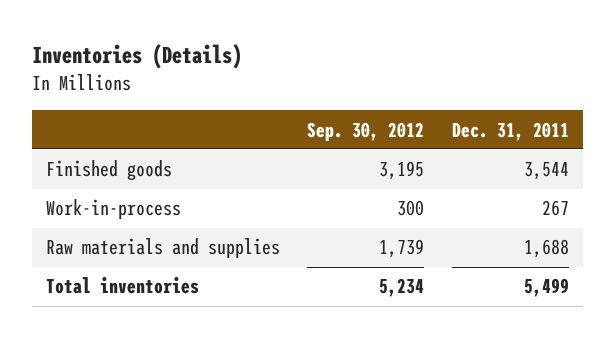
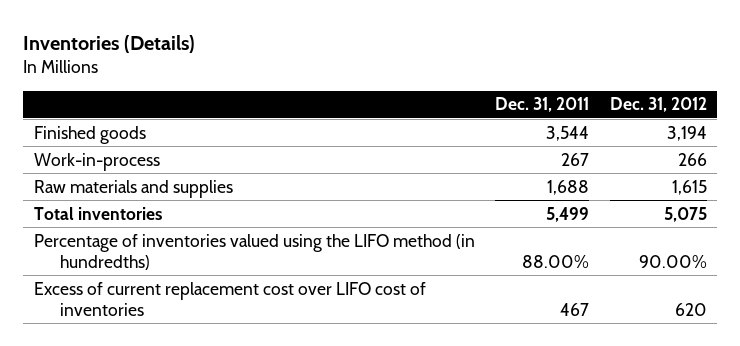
- | Sep. 30, 2012 | Dec. 31, 2011
+ | Dec. 31, 2011 | Dec. 31, 2012
+ Percentage of inventories valued using the LIFO method (in hundredths) | 88.00% | 90.00%
+ Excess of current replacement cost over LIFO cost of inventories | 467 | 620

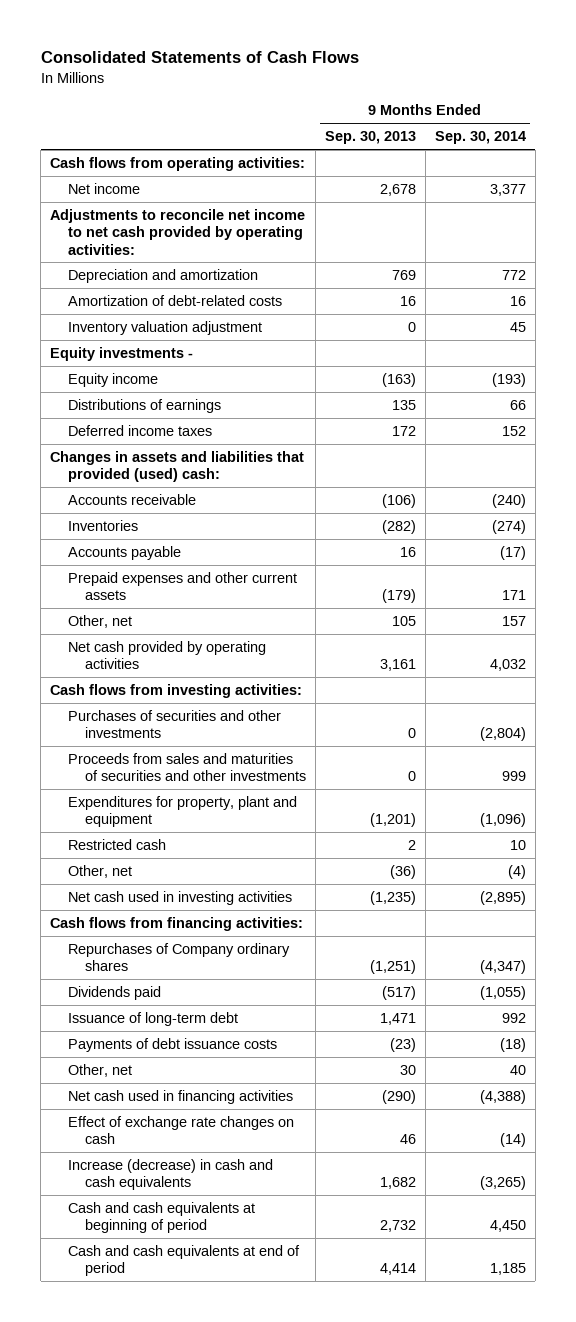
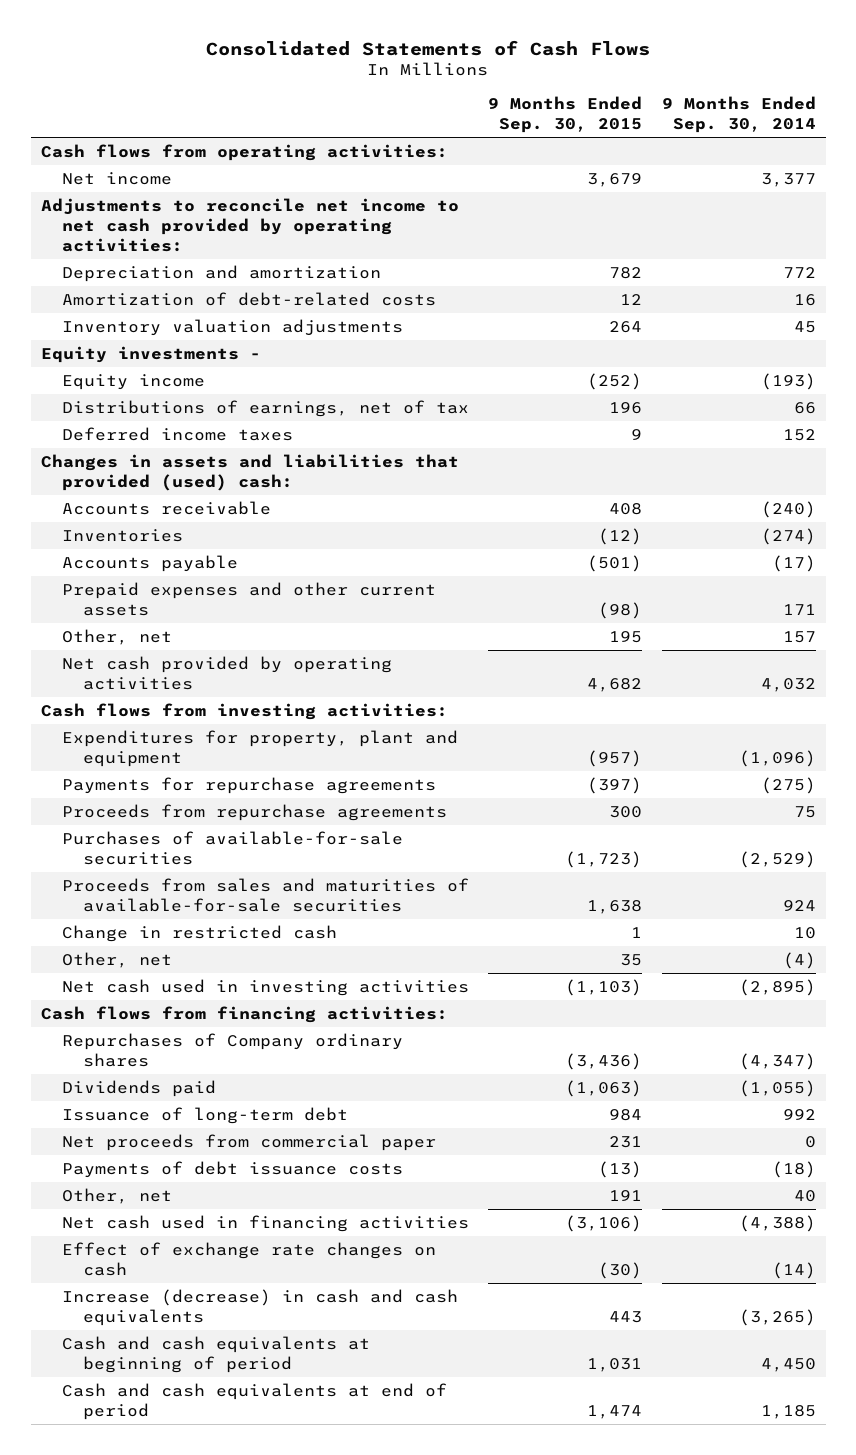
- | 9 Months Ended Sep. 30, 2013 | 9 Months Ended Sep. 30, 2014
+ | 9 Months Ended Sep. 30, 2015 | 9 Months Ended Sep. 30, 2014
- Inventory valuation adjustment | 0 | 45
+ Inventory valuation adjustments | 264 | 45
- Distributions of earnings | 135 | 66
+ Distributions of earnings, net of tax | 196 | 66
- Purchases of securities and other investments | 0 | (2,804)
- Proceeds from sales and maturities of securities and other investments | 0 | 999
- Restricted cash | 2 | 10
+ Payments for repurchase agreements | (397) | (275)
+ Proceeds from repurchase agreements | 300 | 75
+ Purchases of available-for-sale securities | (1,723) | (2,529)
+ Proceeds from sales and maturities of available-for-sale securities | 1,638 | 924
+ Change in restricted cash | 1 | 10
+ Net proceeds from commercial paper | 231 | 0

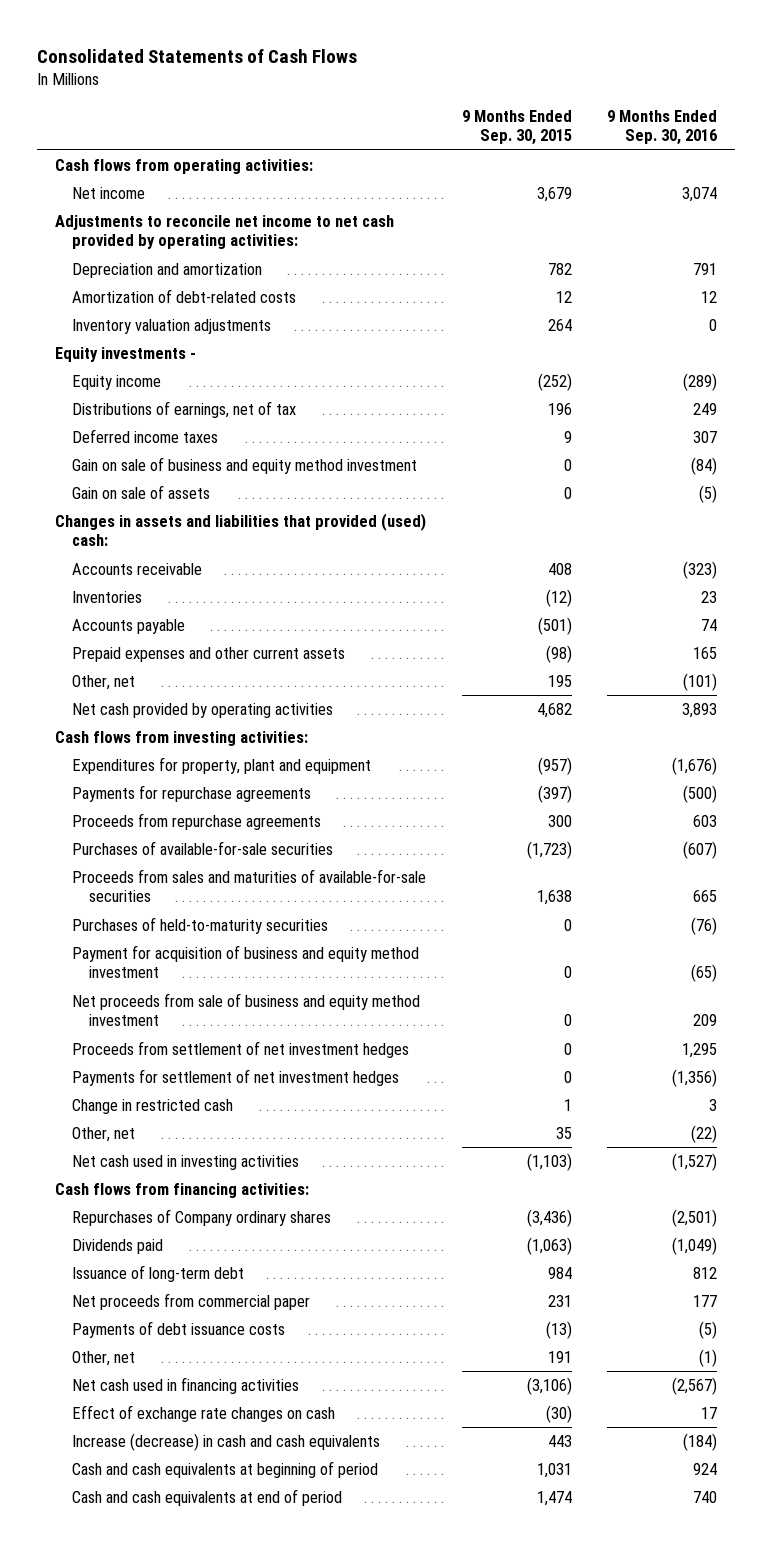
- | 9 Months Ended Sep. 30, 2015 | 9 Months Ended Sep. 30, 2014
+ | 9 Months Ended Sep. 30, 2015 | 9 Months Ended Sep. 30, 2016
+ Gain on sale of business and equity method investment | 0 | (84)
+ Gain on sale of assets | 0 | (5)
+ Purchases of held-to-maturity securities | 0 | (76)
+ Payment for acquisition of business and equity method investment | 0 | (65)
+ Net proceeds from sale of business and equity method investment | 0 | 209
+ Proceeds from settlement of net investment hedges | 0 | 1,295
+ Payments for settlement of net investment hedges | 0 | (1,356)

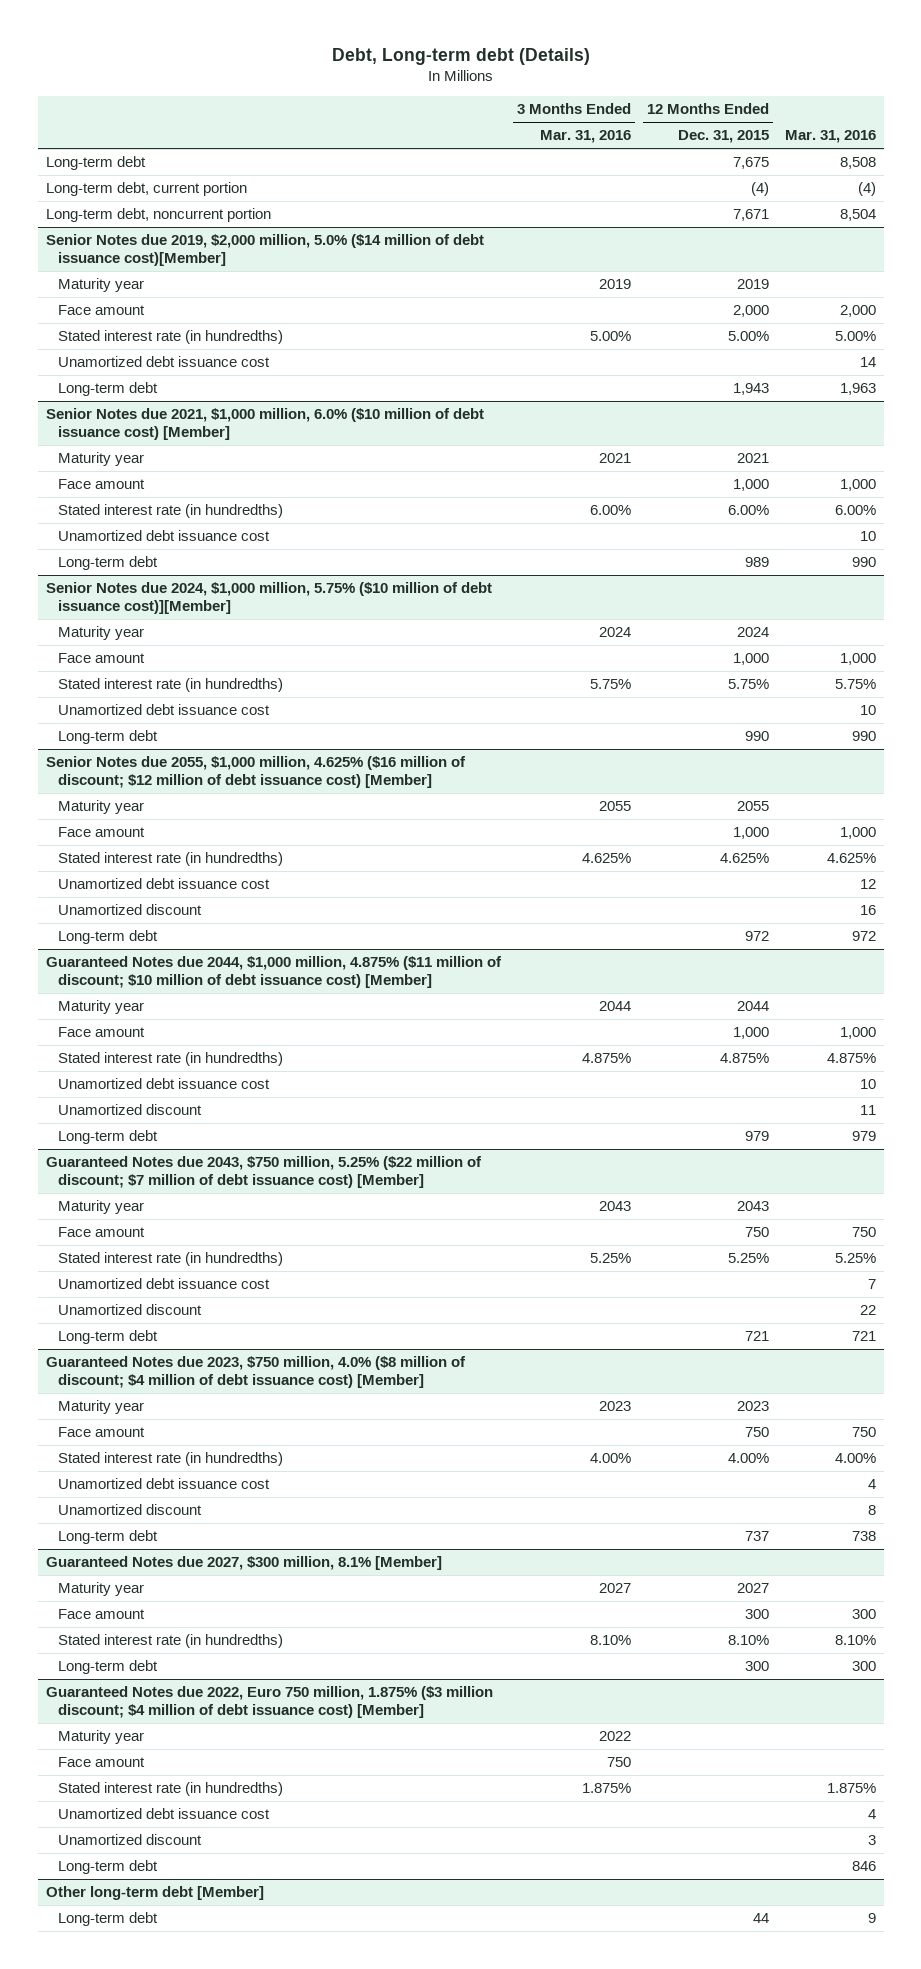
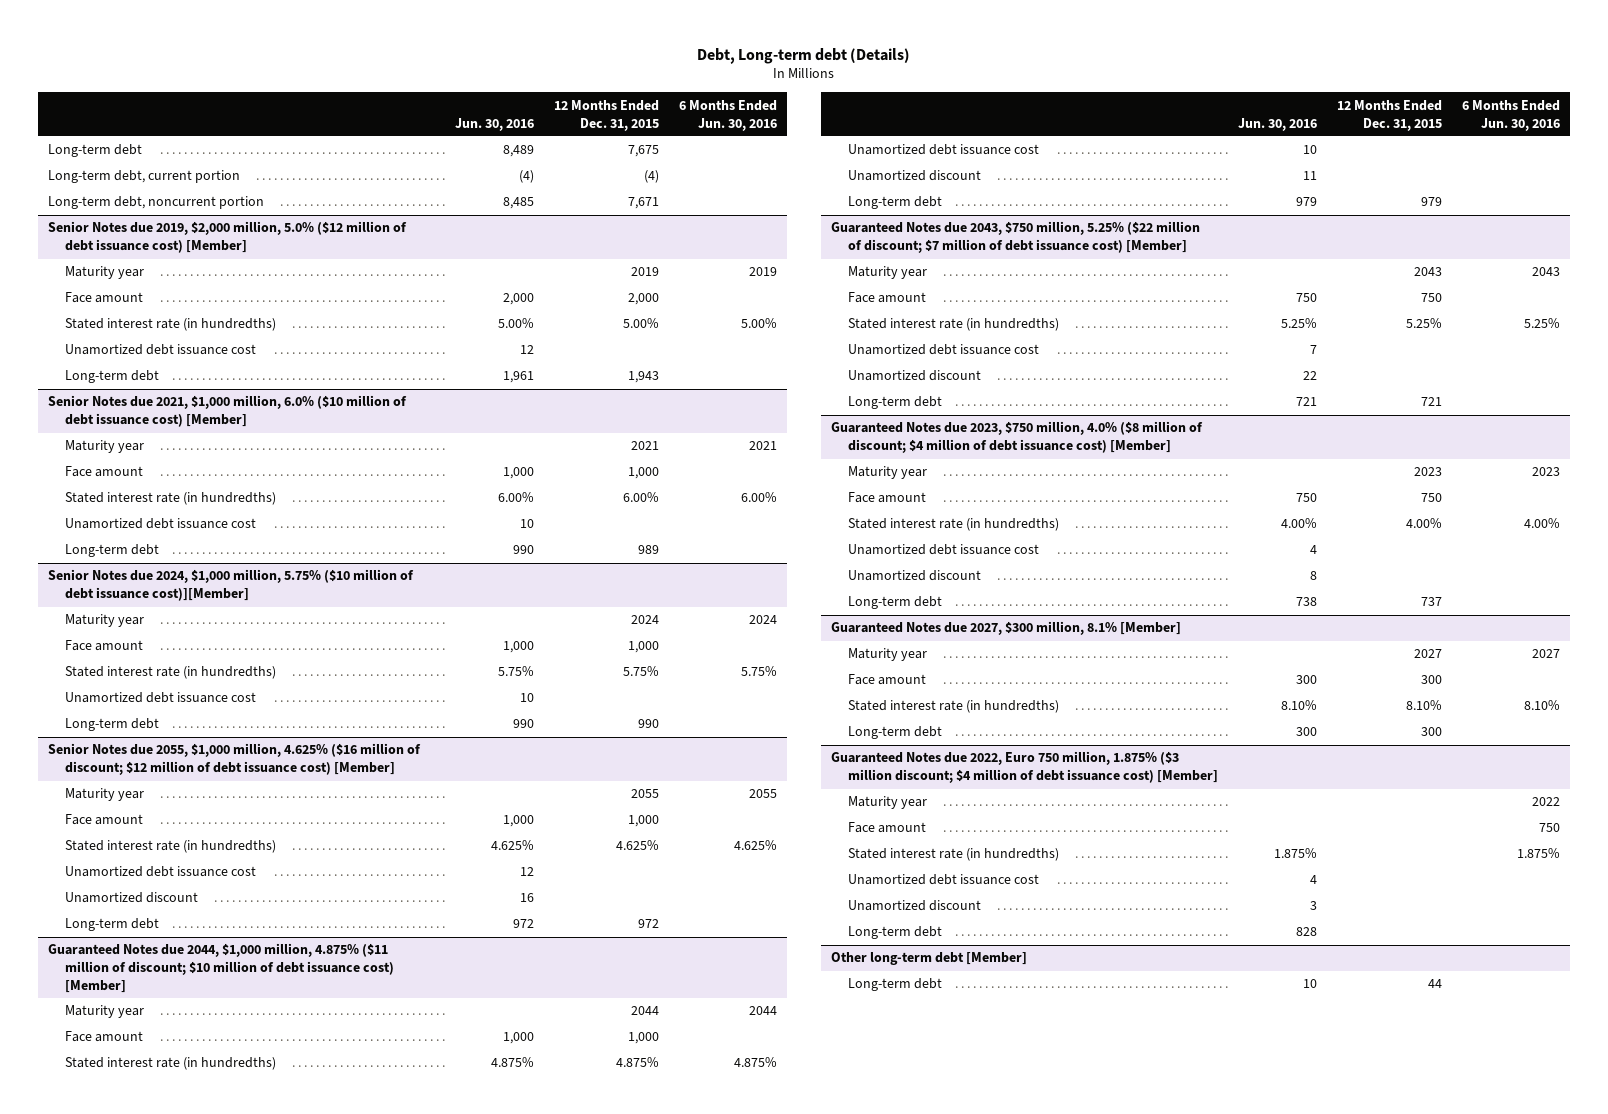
- | 3 Months Ended Mar. 31, 2016 | 12 Months Ended Dec. 31, 2015 | Mar. 31, 2016
+ | Jun. 30, 2016 | 12 Months Ended Dec. 31, 2015 | 6 Months Ended Jun. 30, 2016
- Senior Notes due 2019, $2,000 million, 5.0% ($14 million of debt issuance cost)[Member]
+ Senior Notes due 2019, $2,000 million, 5.0% ($12 million of debt issuance cost) [Member]

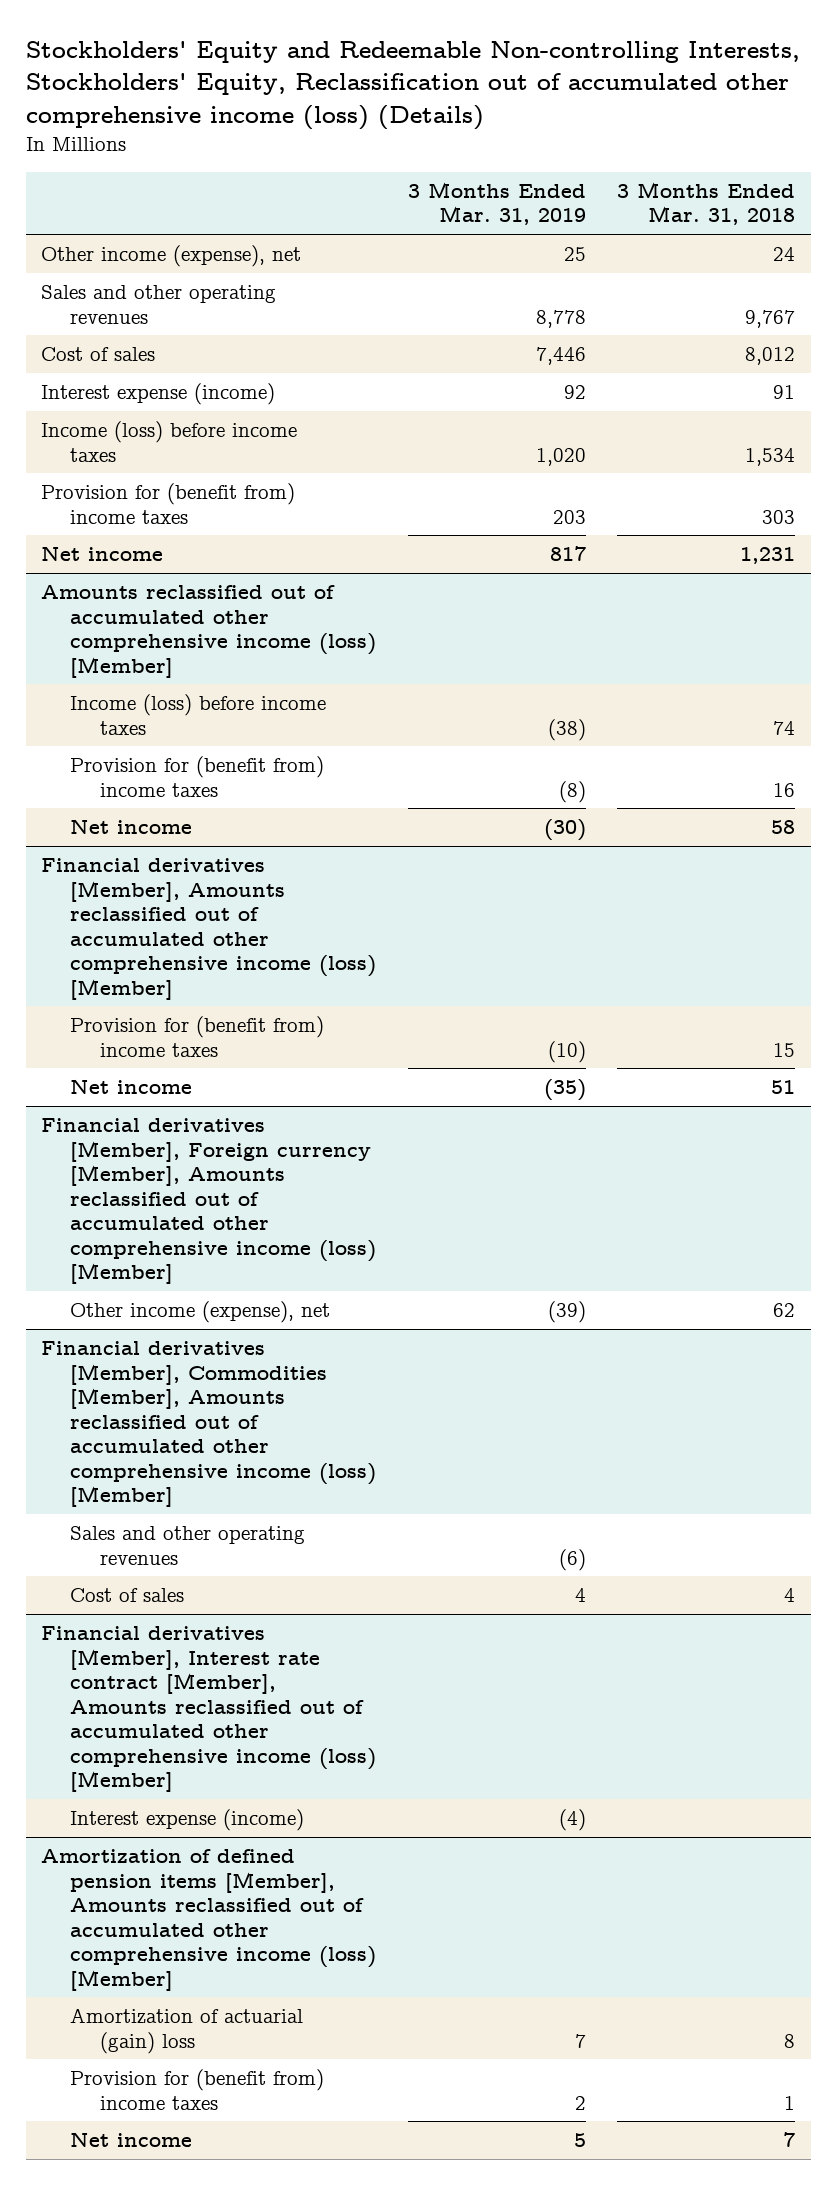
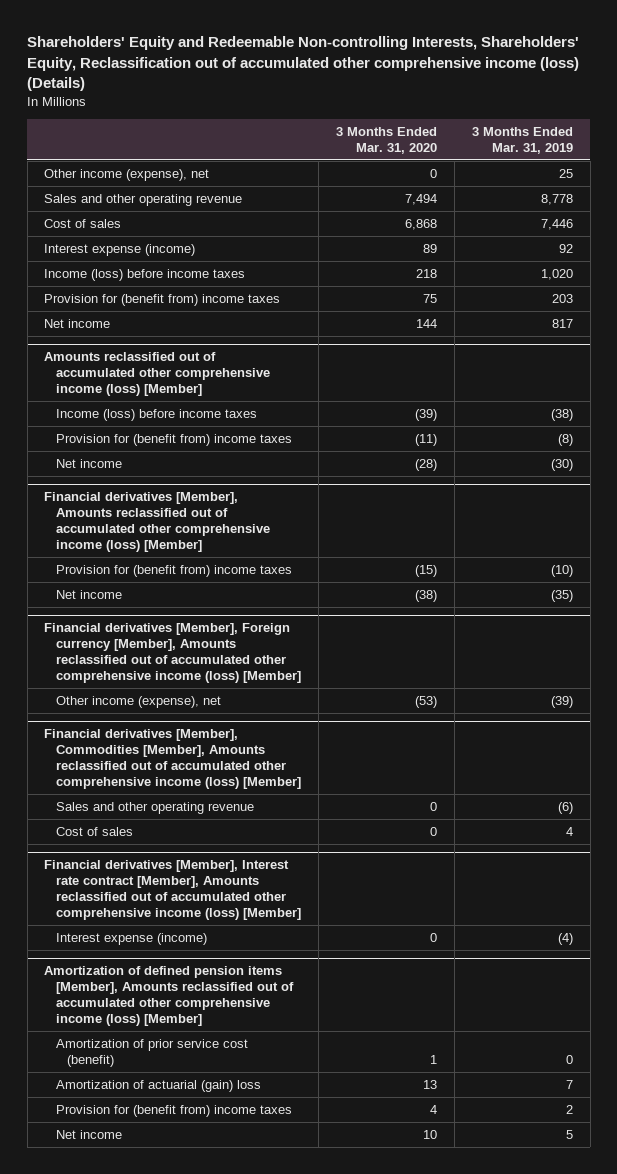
- Stockholders' Equity and Redeemable Non-controlling Interests, Stockholders' Equity, Reclassification out of accumulated other comprehensive income (loss) (Details)
+ Shareholders' Equity and Redeemable Non-controlling Interests, Shareholders' Equity, Reclassification out of accumulated other comprehensive income (loss) (Details)
- | 3 Months Ended Mar. 31, 2019 | 3 Months Ended Mar. 31, 2018
+ | 3 Months Ended Mar. 31, 2020 | 3 Months Ended Mar. 31, 2019
- Sales and other operating revenues | 8,778 | 9,767
+ Sales and other operating revenue | 7,494 | 8,778
@ Financial derivatives [Member], Commodities [Member], Amounts reclassified out of accumulated other comprehensive income (loss) [Member]
- Sales and other operating revenues | (6) |
+ Sales and other operating revenue | 0 | (6)
@ Amortization of defined pension items [Member], Amounts reclassified out of accumulated other comprehensive income (loss) [Member]
+ Amortization of prior service cost (benefit) | 1 | 0

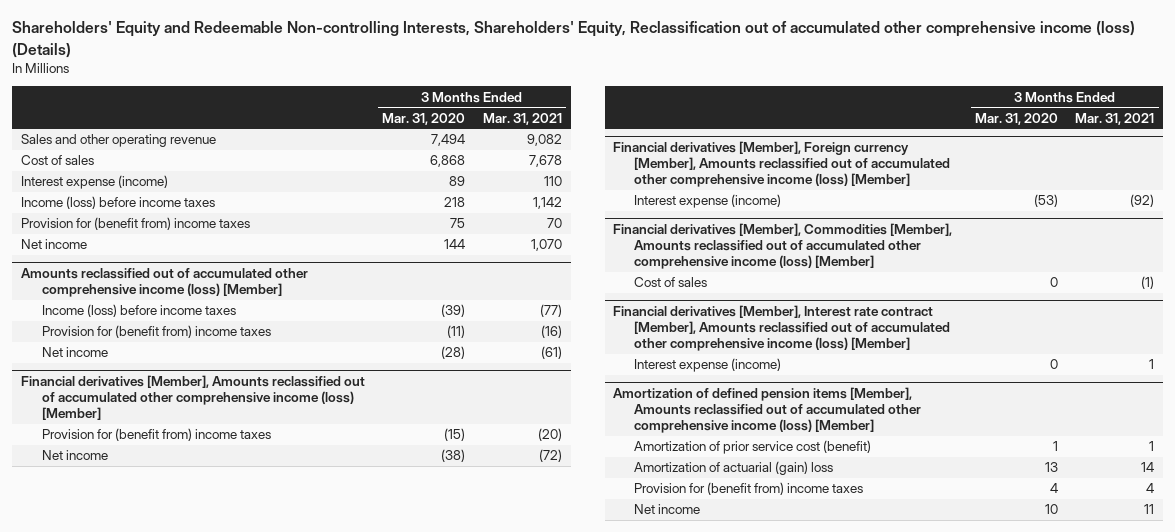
- | 3 Months Ended Mar. 31, 2020 | 3 Months Ended Mar. 31, 2019
+ | 3 Months Ended Mar. 31, 2020 | 3 Months Ended Mar. 31, 2021
- Other income (expense), net | 0 | 25
@ Financial derivatives [Member], Foreign currency [Member], Amounts reclassified out of accumulated other comprehensive income (loss) [Member]
- Other income (expense), net | (53) | (39)
+ Interest expense (income) | (53) | (92)
@ Financial derivatives [Member], Commodities [Member], Amounts reclassified out of accumulated other comprehensive income (loss) [Member]
- Sales and other operating revenue | 0 | (6)

